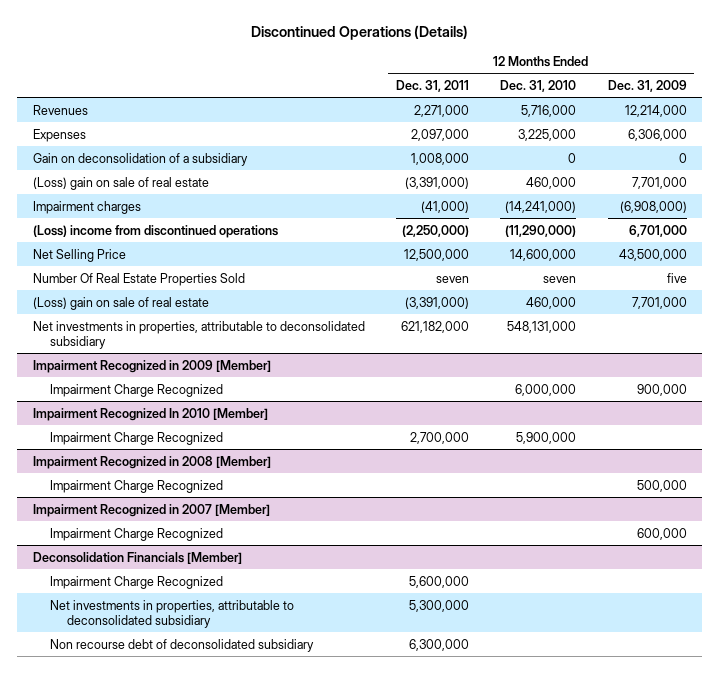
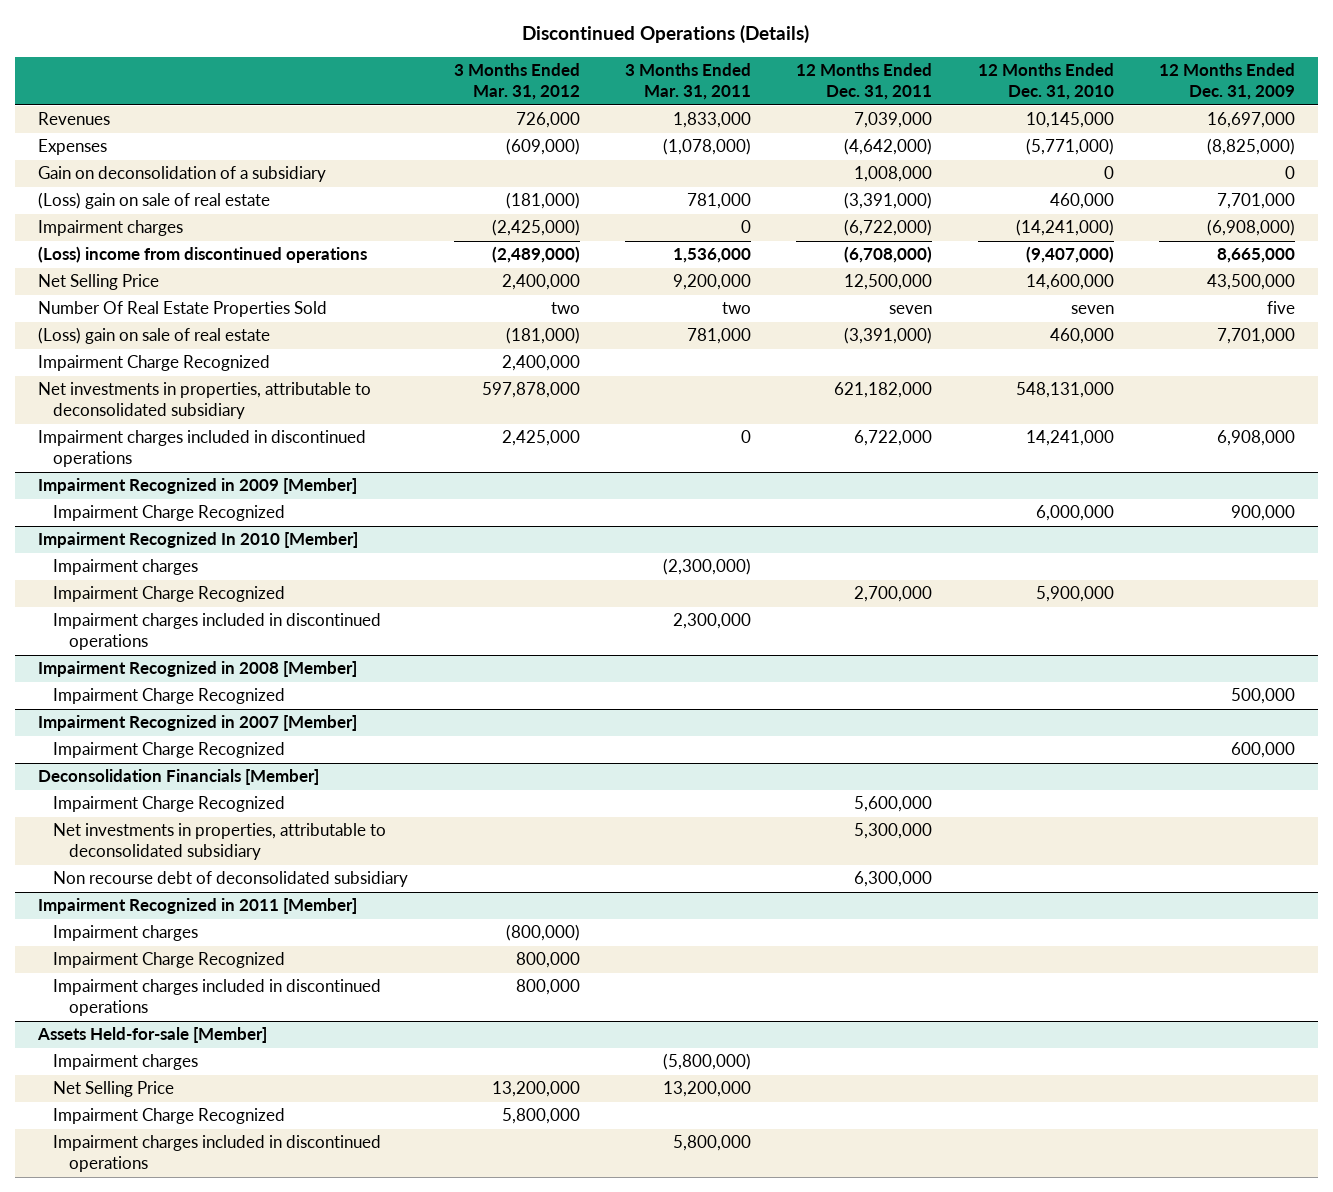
- | 12 Months Ended Dec. 31, 2011 | 12 Months Ended Dec. 31, 2010 | 12 Months Ended Dec. 31, 2009
+ | 3 Months Ended Mar. 31, 2012 | 3 Months Ended Mar. 31, 2011 | 12 Months Ended Dec. 31, 2011 | 12 Months Ended Dec. 31, 2010 | 12 Months Ended Dec. 31, 2009
- Revenues | 2,271,000 | 5,716,000 | 12,214,000
- Expenses | 2,097,000 | 3,225,000 | 6,306,000
+ Revenues | 726,000 | 1,833,000 | 7,039,000 | 10,145,000 | 16,697,000
+ Expenses | (609,000) | (1,078,000) | (4,642,000) | (5,771,000) | (8,825,000)
- Impairment charges | (41,000) | (14,241,000) | (6,908,000)
- (Loss) income from discontinued operations | (2,250,000) | (11,290,000) | 6,701,000
+ Impairment charges | (2,425,000) | 0 | (6,722,000) | (14,241,000) | (6,908,000)
+ (Loss) income from discontinued operations | (2,489,000) | 1,536,000 | (6,708,000) | (9,407,000) | 8,665,000
+ Impairment Charge Recognized | 2,400,000 | | | |
+ Impairment charges included in discontinued operations | 2,425,000 | 0 | 6,722,000 | 14,241,000 | 6,908,000
@ Impairment Recognized In 2010 [Member]
+ Impairment charges | | (2,300,000) | | |
+ Impairment charges included in discontinued operations | | 2,300,000 | | |
+ Impairment Recognized in 2011 [Member]
+ Impairment charges | (800,000) | | | |
+ Impairment Charge Recognized | 800,000 | | | |
+ Impairment charges included in discontinued operations | 800,000 | | | |
+ Assets Held-for-sale [Member]
+ Impairment charges | | (5,800,000) | | |
+ Net Selling Price | 13,200,000 | 13,200,000 | | |
+ Impairment Charge Recognized | 5,800,000 | | | |
+ Impairment charges included in discontinued operations | | 5,800,000 | | |

